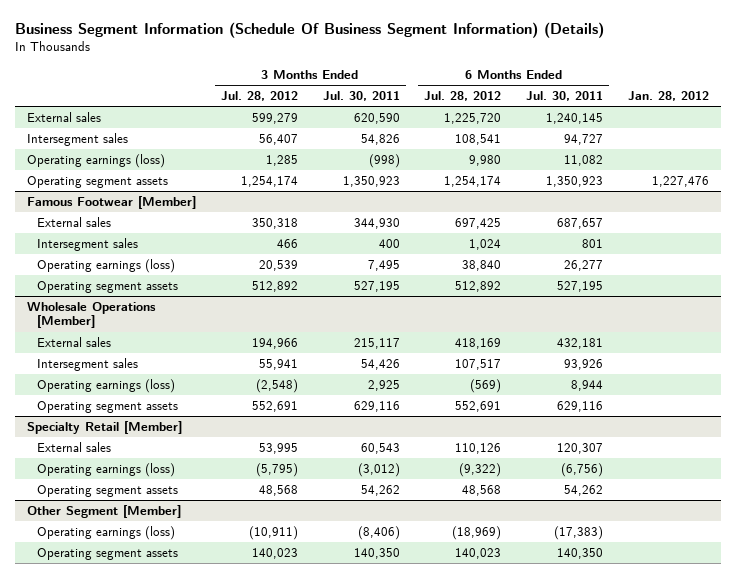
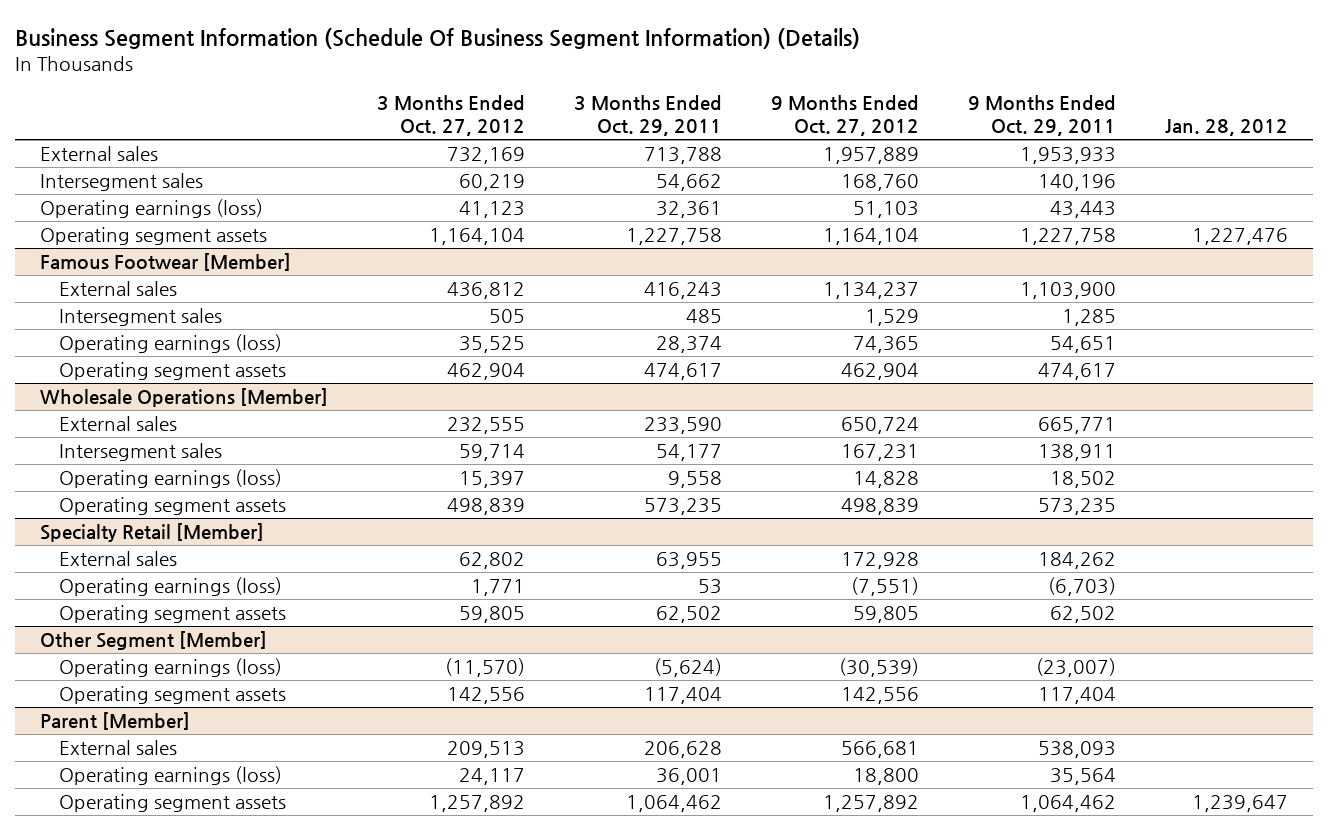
- | 3 Months Ended Jul. 28, 2012 | 3 Months Ended Jul. 30, 2011 | 6 Months Ended Jul. 28, 2012 | 6 Months Ended Jul. 30, 2011 | Jan. 28, 2012
+ | 3 Months Ended Oct. 27, 2012 | 3 Months Ended Oct. 29, 2011 | 9 Months Ended Oct. 27, 2012 | 9 Months Ended Oct. 29, 2011 | Jan. 28, 2012
+ Parent [Member]
+ External sales | 209,513 | 206,628 | 566,681 | 538,093 |
+ Operating earnings (loss) | 24,117 | 36,001 | 18,800 | 35,564 |
+ Operating segment assets | 1,257,892 | 1,064,462 | 1,257,892 | 1,064,462 | 1,239,647

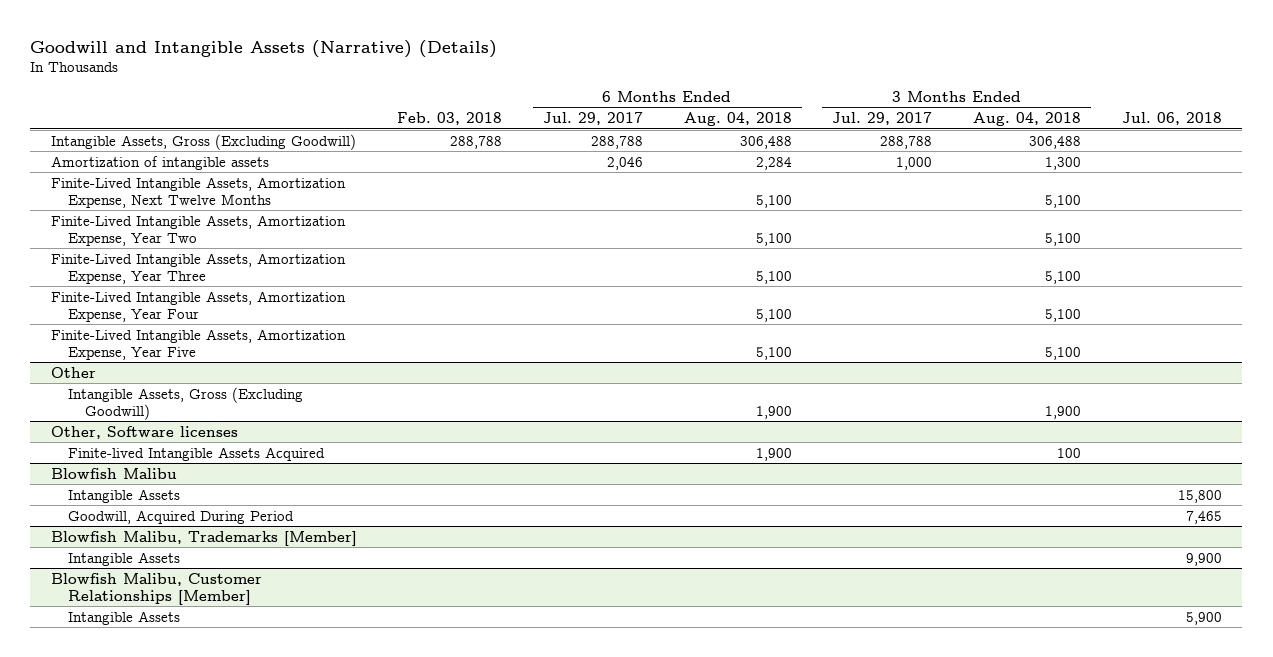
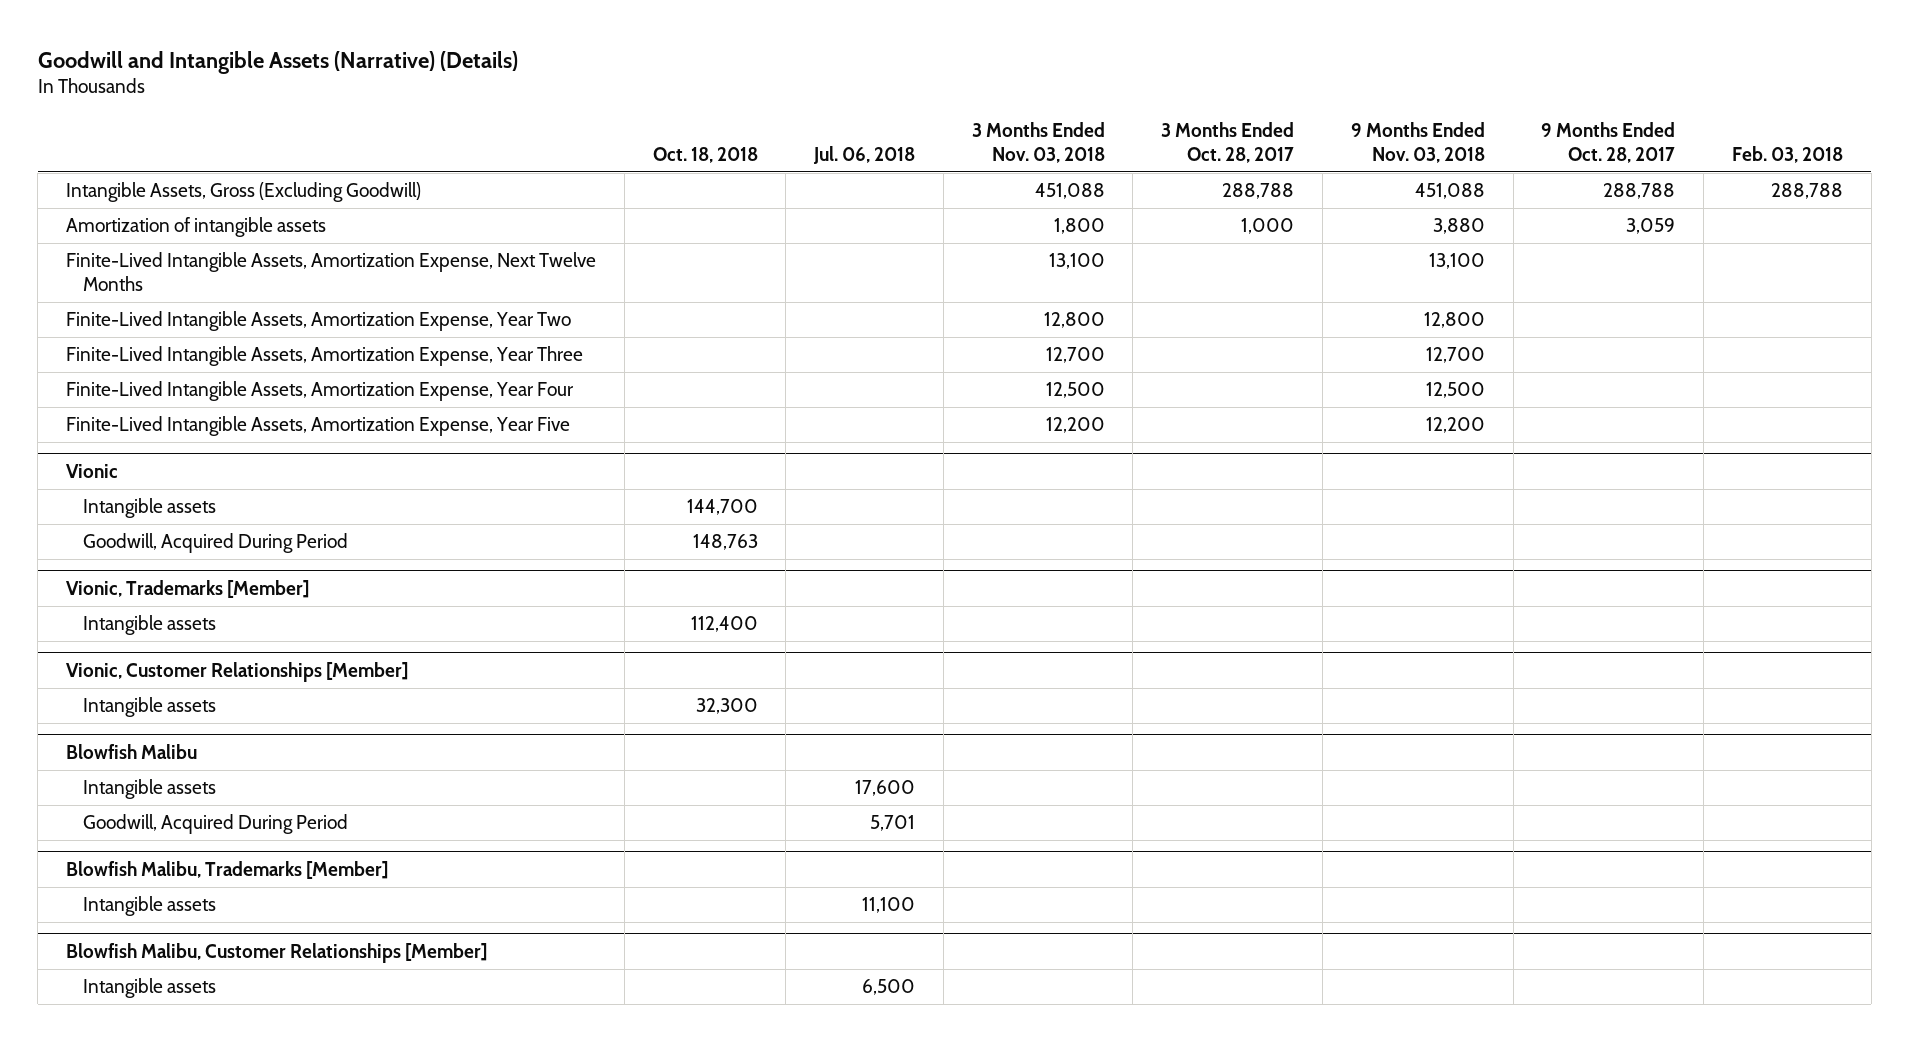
- | Feb. 03, 2018 | 6 Months Ended Jul. 29, 2017 | 6 Months Ended Aug. 04, 2018 | 3 Months Ended Jul. 29, 2017 | 3 Months Ended Aug. 04, 2018 | Jul. 06, 2018
+ | Oct. 18, 2018 | Jul. 06, 2018 | 3 Months Ended Nov. 03, 2018 | 3 Months Ended Oct. 28, 2017 | 9 Months Ended Nov. 03, 2018 | 9 Months Ended Oct. 28, 2017 | Feb. 03, 2018
- Other
- Intangible Assets, Gross (Excluding Goodwill) | | | 1,900 | | 1,900 |
- Other, Software licenses
- Finite-lived Intangible Assets Acquired | | | 1,900 | | 100 |
+ Vionic
+ Intangible assets | 144,700 | | | | | |
+ Goodwill, Acquired During Period | 148,763 | | | | | |
+ Vionic, Trademarks [Member]
+ Intangible assets | 112,400 | | | | | |
+ Vionic, Customer Relationships [Member]
+ Intangible assets | 32,300 | | | | | |
@ Blowfish Malibu
- Intangible Assets | | | | | | 15,800
- Goodwill, Acquired During Period | | | | | | 7,465
+ Intangible assets | | 17,600 | | | | |
+ Goodwill, Acquired During Period | | 5,701 | | | | |
@ Blowfish Malibu, Trademarks [Member]
- Intangible Assets | | | | | | 9,900
+ Intangible assets | | 11,100 | | | | |
@ Blowfish Malibu, Customer Relationships [Member]
- Intangible Assets | | | | | | 5,900
+ Intangible assets | | 6,500 | | | | |

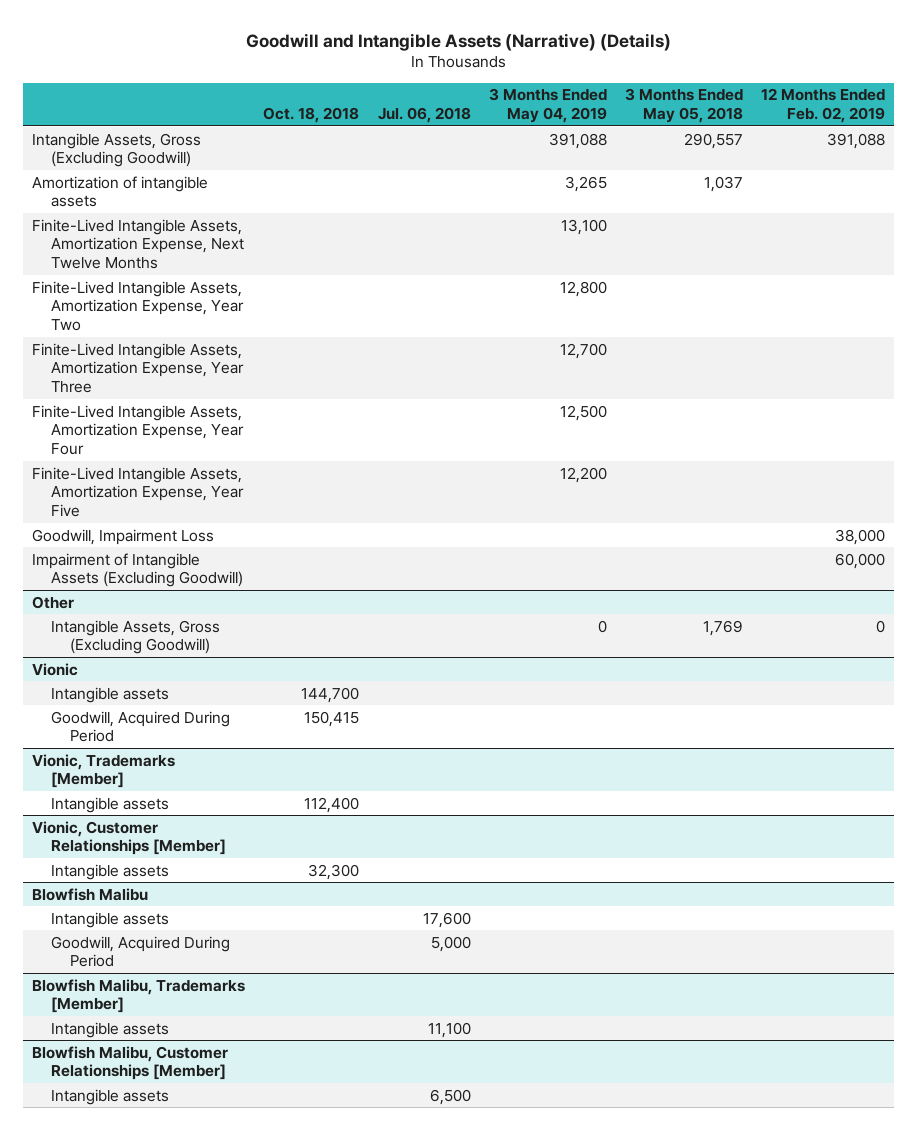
- | Oct. 18, 2018 | Jul. 06, 2018 | 3 Months Ended Nov. 03, 2018 | 3 Months Ended Oct. 28, 2017 | 9 Months Ended Nov. 03, 2018 | 9 Months Ended Oct. 28, 2017 | Feb. 03, 2018
+ | Oct. 18, 2018 | Jul. 06, 2018 | 3 Months Ended May 04, 2019 | 3 Months Ended May 05, 2018 | 12 Months Ended Feb. 02, 2019
+ Goodwill, Impairment Loss | | | | | 38,000
+ Impairment of Intangible Assets (Excluding Goodwill) | | | | | 60,000
+ Other
+ Intangible Assets, Gross (Excluding Goodwill) | | | 0 | 1,769 | 0
@ Vionic
- Goodwill, Acquired During Period | 148,763 | | | | | |
+ Goodwill, Acquired During Period | 150,415 | | | |
@ Blowfish Malibu
- Goodwill, Acquired During Period | | 5,701 | | | | |
+ Goodwill, Acquired During Period | | 5,000 | | |

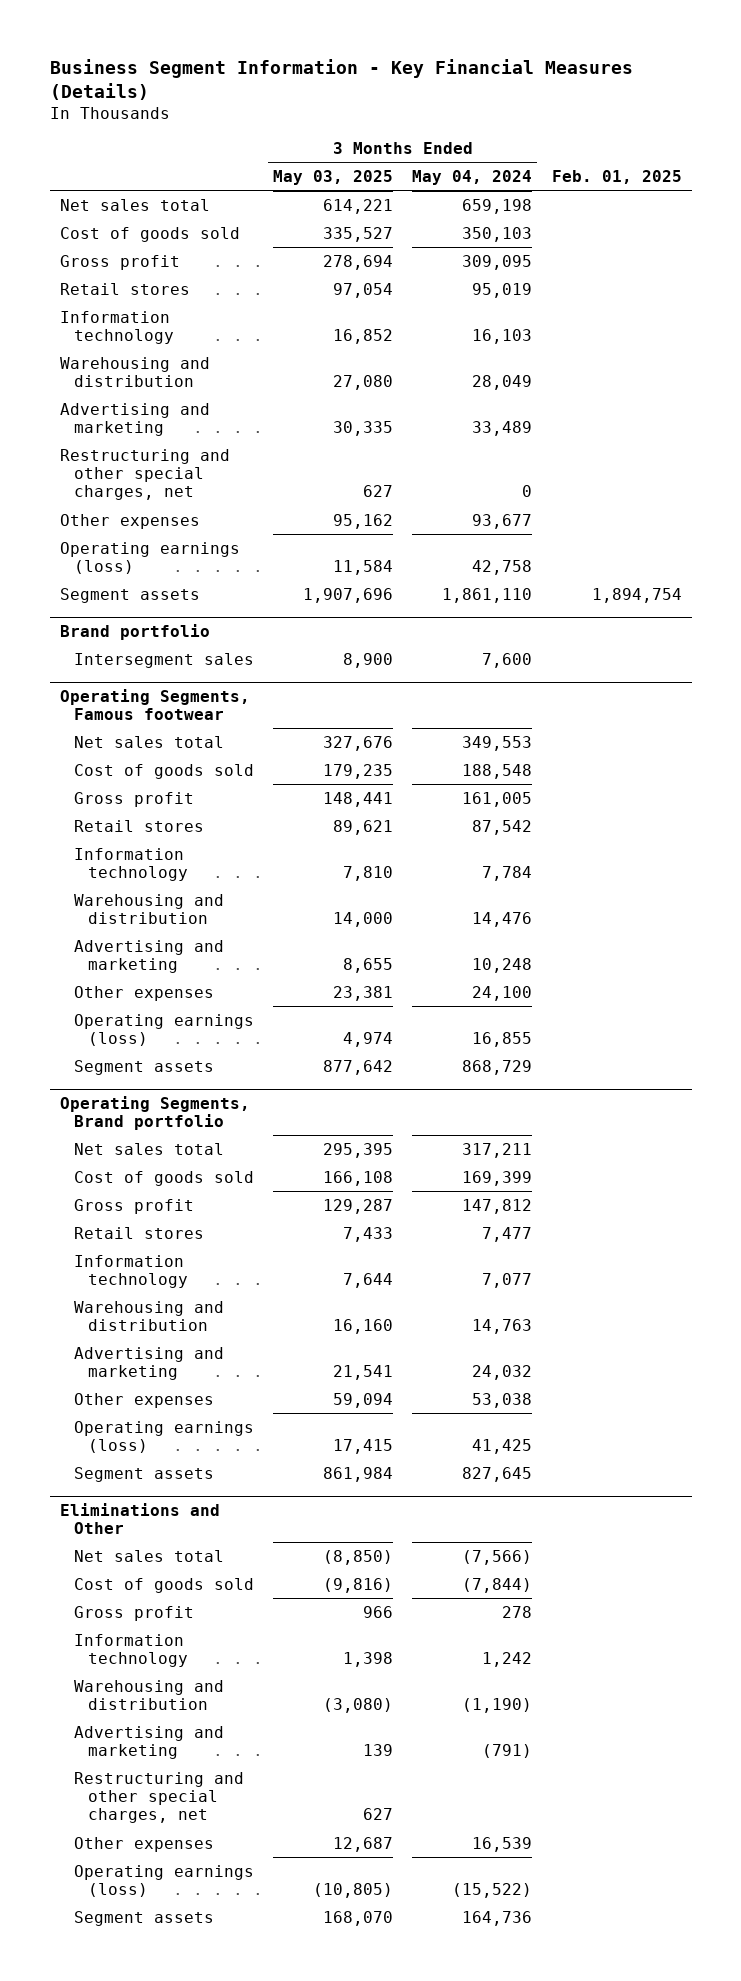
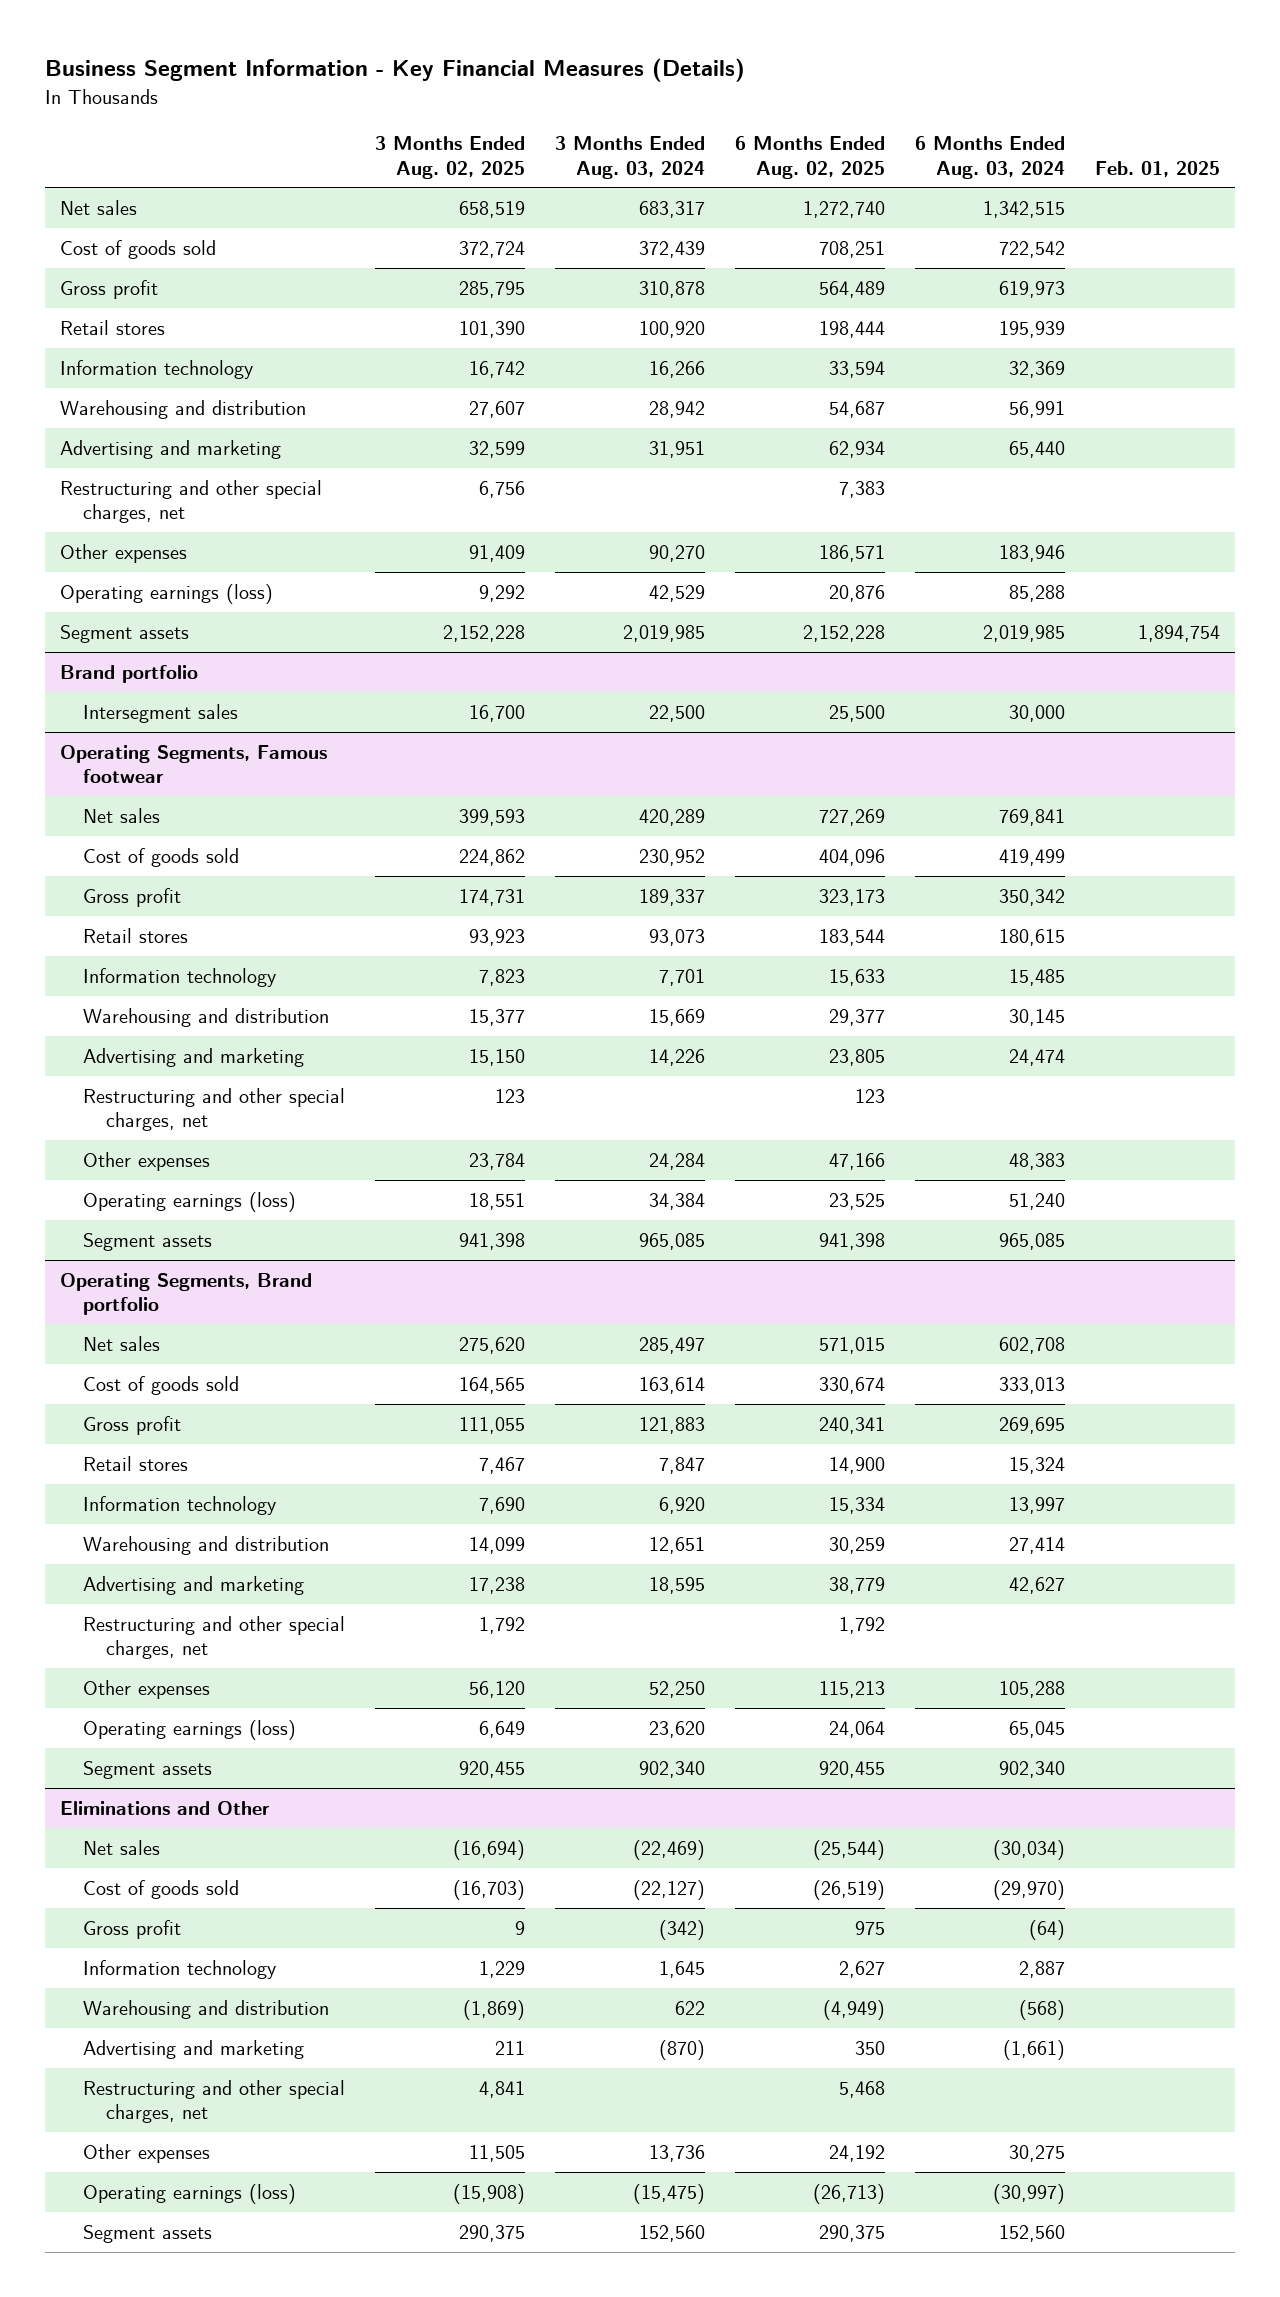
- | 3 Months Ended May 03, 2025 | 3 Months Ended May 04, 2024 | Feb. 01, 2025
+ | 3 Months Ended Aug. 02, 2025 | 3 Months Ended Aug. 03, 2024 | 6 Months Ended Aug. 02, 2025 | 6 Months Ended Aug. 03, 2024 | Feb. 01, 2025
- Net sales total | 614,221 | 659,198 |
+ Net sales | 658,519 | 683,317 | 1,272,740 | 1,342,515 |
@ Operating Segments, Famous footwear
- Net sales total | 327,676 | 349,553 |
+ Net sales | 399,593 | 420,289 | 727,269 | 769,841 |
+ Restructuring and other special charges, net | 123 | | 123 | |
@ Operating Segments, Brand portfolio
- Net sales total | 295,395 | 317,211 |
+ Net sales | 275,620 | 285,497 | 571,015 | 602,708 |
+ Restructuring and other special charges, net | 1,792 | | 1,792 | |
@ Eliminations and Other
- Net sales total | (8,850) | (7,566) |
+ Net sales | (16,694) | (22,469) | (25,544) | (30,034) |

